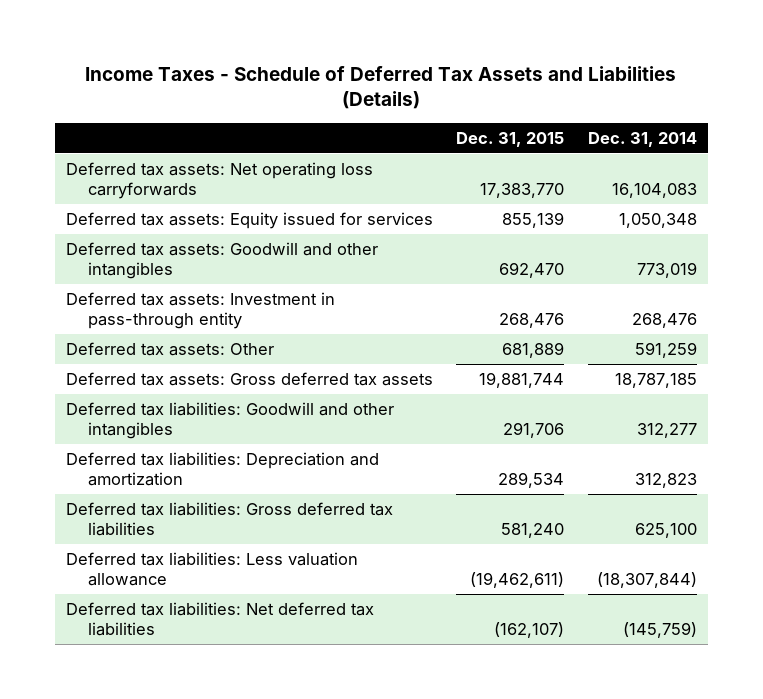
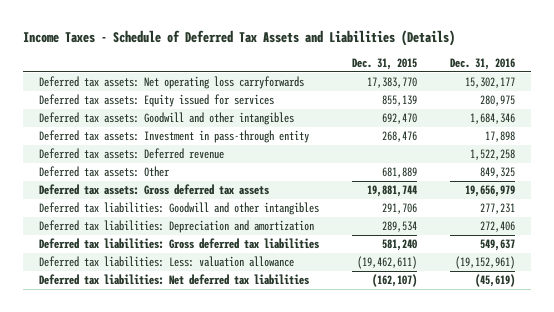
- | Dec. 31, 2015 | Dec. 31, 2014
+ | Dec. 31, 2015 | Dec. 31, 2016
+ Deferred tax assets: Deferred revenue | | 1,522,258
- Deferred tax liabilities: Less valuation allowance | (19,462,611) | (18,307,844)
+ Deferred tax liabilities: Less: valuation allowance | (19,462,611) | (19,152,961)

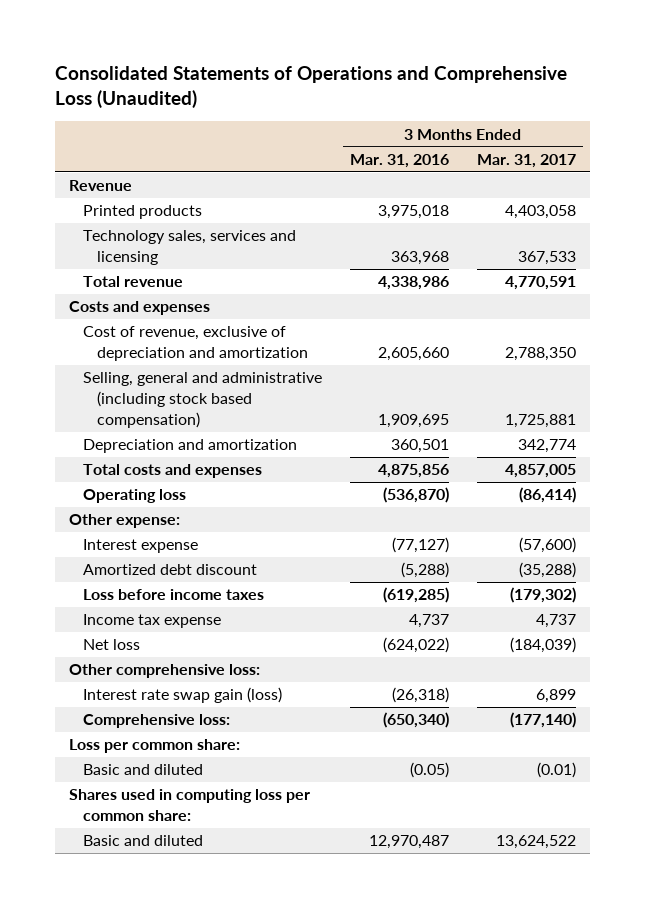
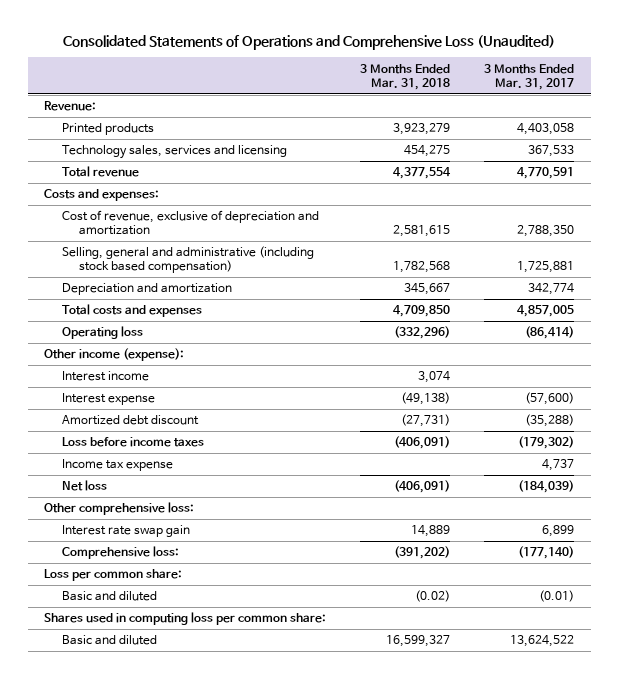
- | 3 Months Ended Mar. 31, 2016 | 3 Months Ended Mar. 31, 2017
+ | 3 Months Ended Mar. 31, 2018 | 3 Months Ended Mar. 31, 2017
- Revenue
+ Revenue:
- Costs and expenses
+ Costs and expenses:
- Other expense:
+ Other income (expense):
+ Interest income | 3,074 |
- Interest rate swap gain (loss) | (26,318) | 6,899
+ Interest rate swap gain | 14,889 | 6,899

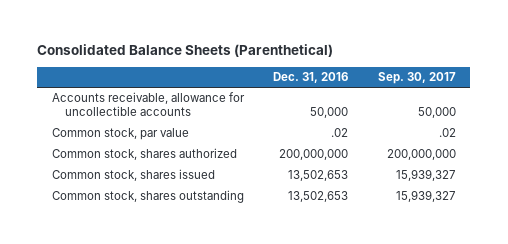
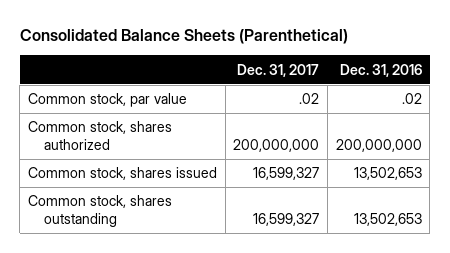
- | Dec. 31, 2016 | Sep. 30, 2017
+ | Dec. 31, 2017 | Dec. 31, 2016
- Accounts receivable, allowance for uncollectible accounts | 50,000 | 50,000

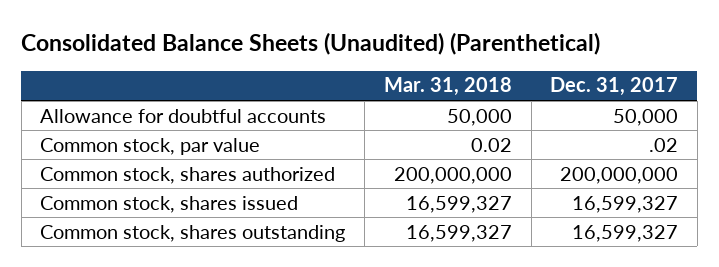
- Consolidated Balance Sheets (Parenthetical)
+ Consolidated Balance Sheets (Unaudited) (Parenthetical)
- | Dec. 31, 2017 | Dec. 31, 2016
+ | Mar. 31, 2018 | Dec. 31, 2017
+ Allowance for doubtful accounts | 50,000 | 50,000

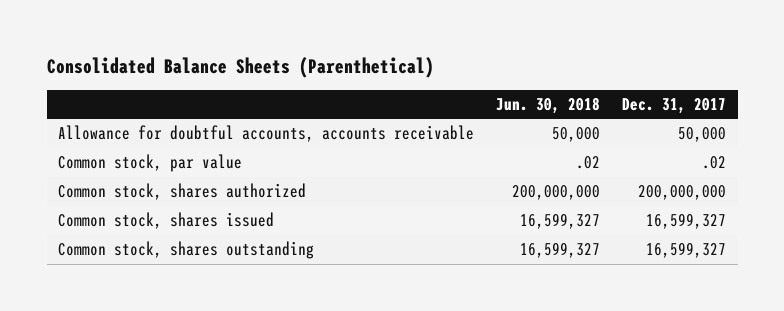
- Consolidated Balance Sheets (Unaudited) (Parenthetical)
+ Consolidated Balance Sheets (Parenthetical)
- | Mar. 31, 2018 | Dec. 31, 2017
+ | Jun. 30, 2018 | Dec. 31, 2017
- Allowance for doubtful accounts | 50,000 | 50,000
+ Allowance for doubtful accounts, accounts receivable | 50,000 | 50,000

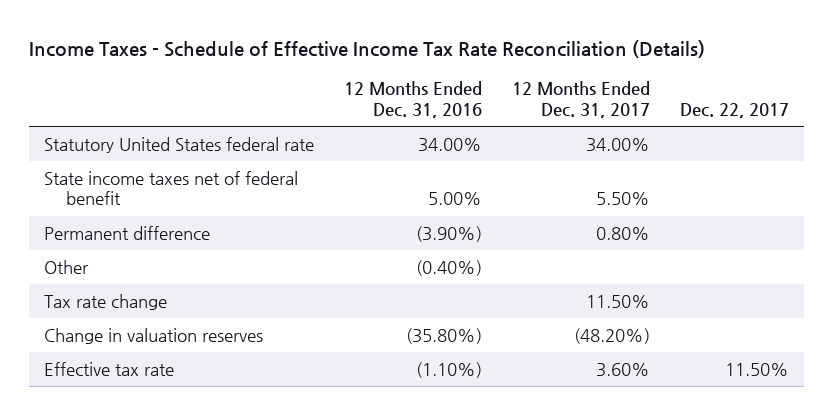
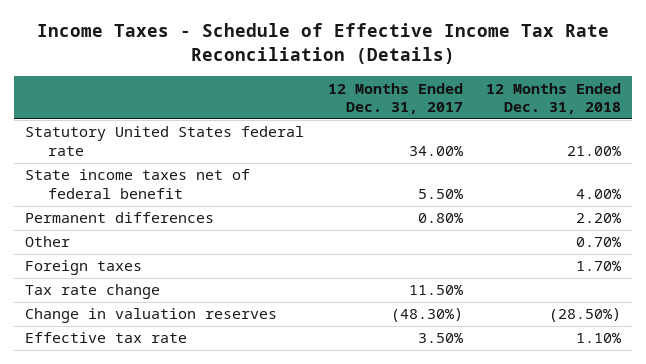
- | 12 Months Ended Dec. 31, 2016 | 12 Months Ended Dec. 31, 2017 | Dec. 22, 2017
+ | 12 Months Ended Dec. 31, 2017 | 12 Months Ended Dec. 31, 2018
- Permanent difference | (3.90%) | 0.80% |
+ Permanent differences | 0.80% | 2.20%
+ Foreign taxes | | 1.70%
- Change in valuation reserves | (35.80%) | (48.20%) |
- Effective tax rate | (1.10%) | 3.60% | 11.50%
+ Change in valuation reserves | (48.30%) | (28.50%)
+ Effective tax rate | 3.50% | 1.10%

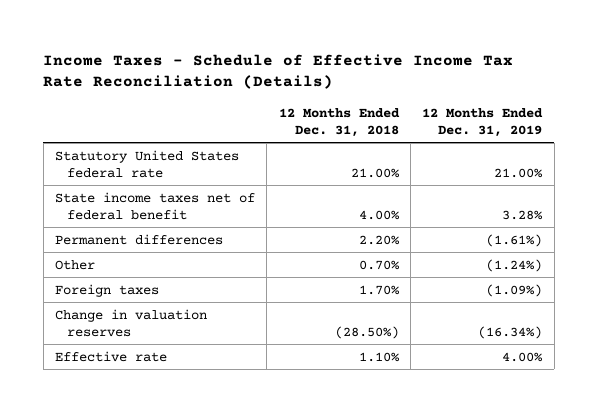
- | 12 Months Ended Dec. 31, 2017 | 12 Months Ended Dec. 31, 2018
+ | 12 Months Ended Dec. 31, 2018 | 12 Months Ended Dec. 31, 2019
- Tax rate change | 11.50% |
- Effective tax rate | 3.50% | 1.10%
+ Effective rate | 1.10% | 4.00%

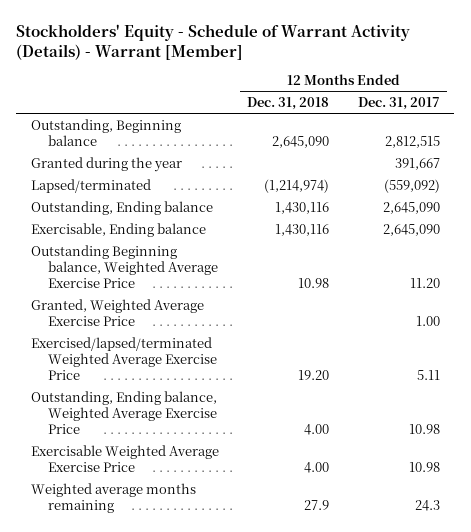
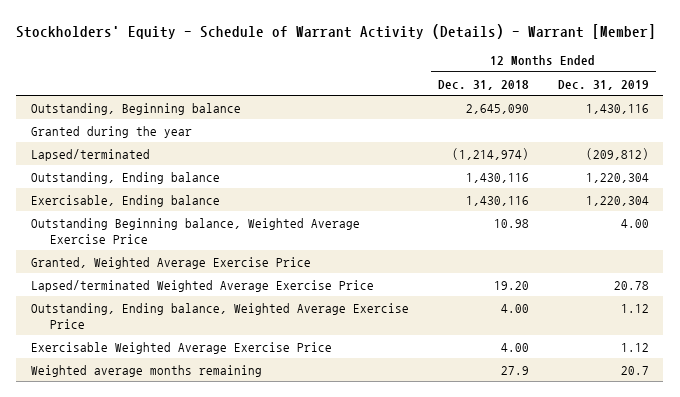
- | 12 Months Ended Dec. 31, 2018 | 12 Months Ended Dec. 31, 2017
+ | 12 Months Ended Dec. 31, 2018 | 12 Months Ended Dec. 31, 2019
- Exercised/lapsed/terminated Weighted Average Exercise Price | 19.20 | 5.11
+ Lapsed/terminated Weighted Average Exercise Price | 19.20 | 20.78

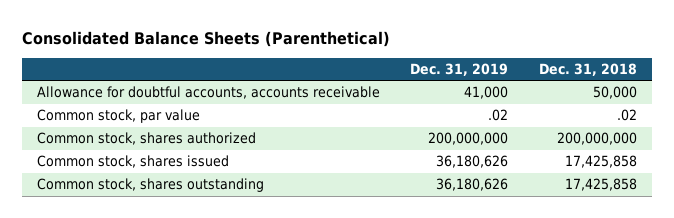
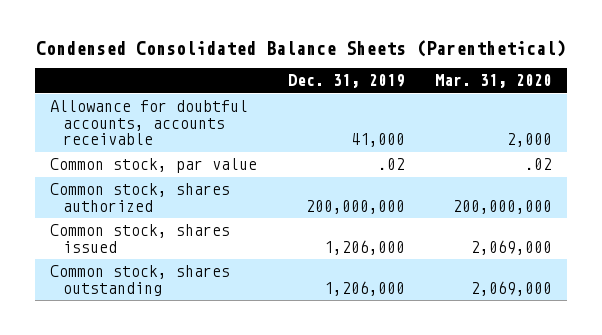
- Consolidated Balance Sheets (Parenthetical)
+ Condensed Consolidated Balance Sheets (Parenthetical)
- | Dec. 31, 2019 | Dec. 31, 2018
+ | Dec. 31, 2019 | Mar. 31, 2020
- Common stock, shares issued | 36,180,626 | 17,425,858
- Common stock, shares outstanding | 36,180,626 | 17,425,858
+ Common stock, shares issued | 1,206,000 | 2,069,000
+ Common stock, shares outstanding | 1,206,000 | 2,069,000

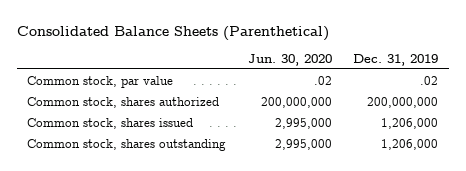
- Condensed Consolidated Balance Sheets (Parenthetical)
+ Consolidated Balance Sheets (Parenthetical)
- | Dec. 31, 2019 | Mar. 31, 2020
+ | Jun. 30, 2020 | Dec. 31, 2019
- Allowance for doubtful accounts, accounts receivable | 41,000 | 2,000

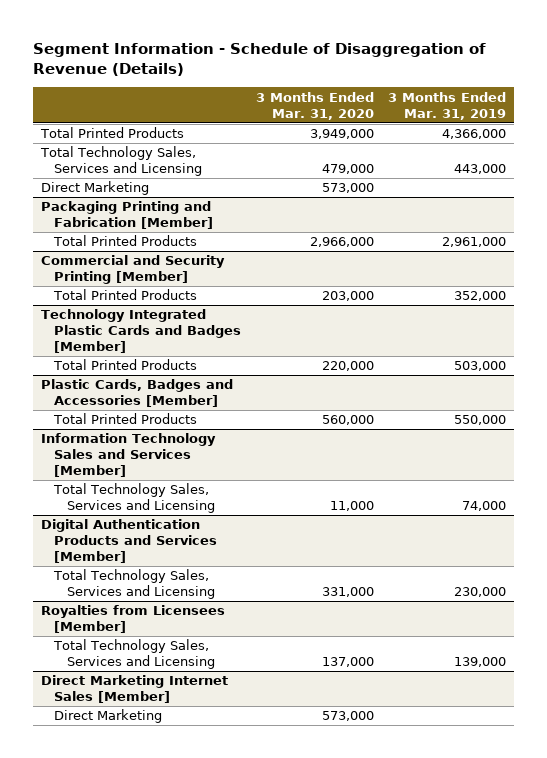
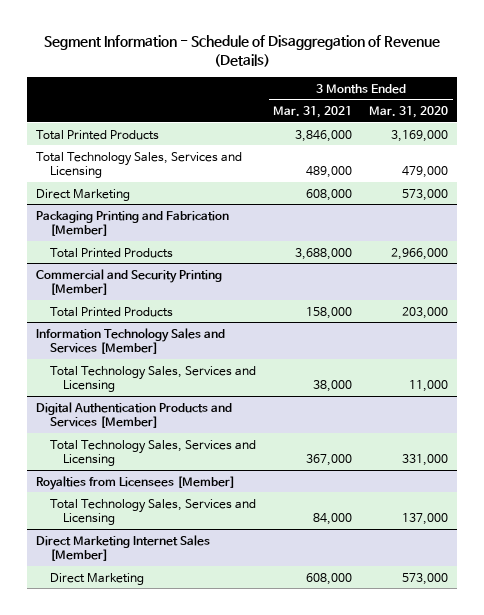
- | 3 Months Ended Mar. 31, 2020 | 3 Months Ended Mar. 31, 2019
+ | 3 Months Ended Mar. 31, 2021 | 3 Months Ended Mar. 31, 2020
- Total Printed Products | 3,949,000 | 4,366,000
+ Total Printed Products | 3,846,000 | 3,169,000
- Technology Integrated Plastic Cards and Badges [Member]
- Total Printed Products | 220,000 | 503,000
- Plastic Cards, Badges and Accessories [Member]
- Total Printed Products | 560,000 | 550,000

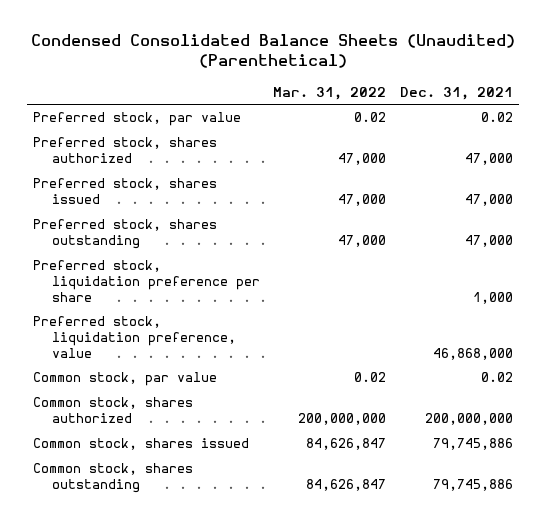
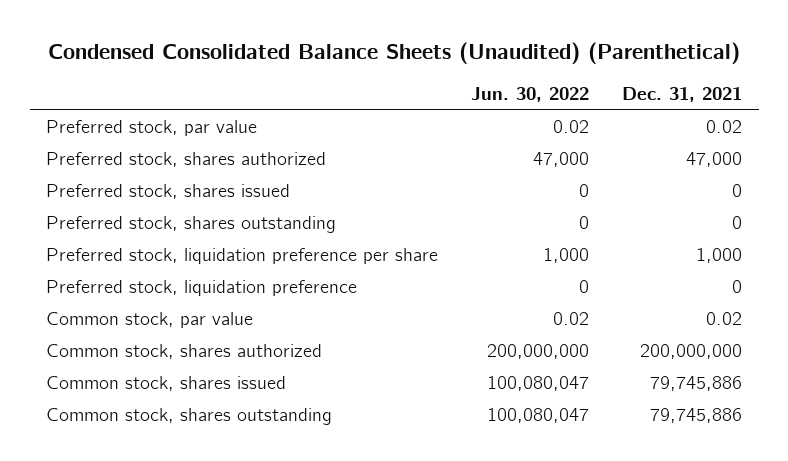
- | Mar. 31, 2022 | Dec. 31, 2021
+ | Jun. 30, 2022 | Dec. 31, 2021
- Preferred stock, shares issued | 47,000 | 47,000
- Preferred stock, shares outstanding | 47,000 | 47,000
+ Preferred stock, shares issued | 0 | 0
+ Preferred stock, shares outstanding | 0 | 0
- Preferred stock, liquidation preference, value | | 46,868,000
+ Preferred stock, liquidation preference | 0 | 0

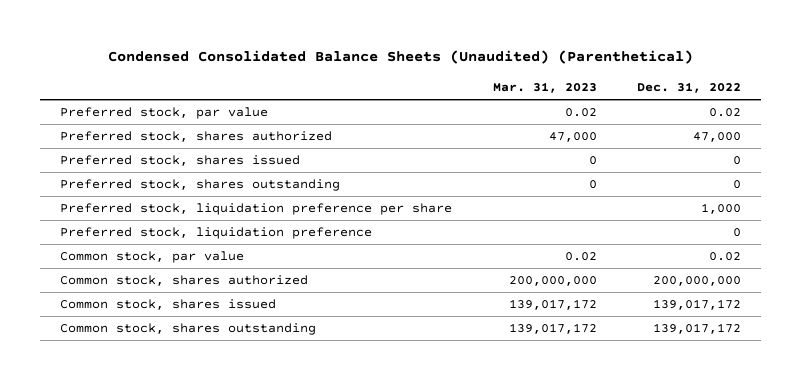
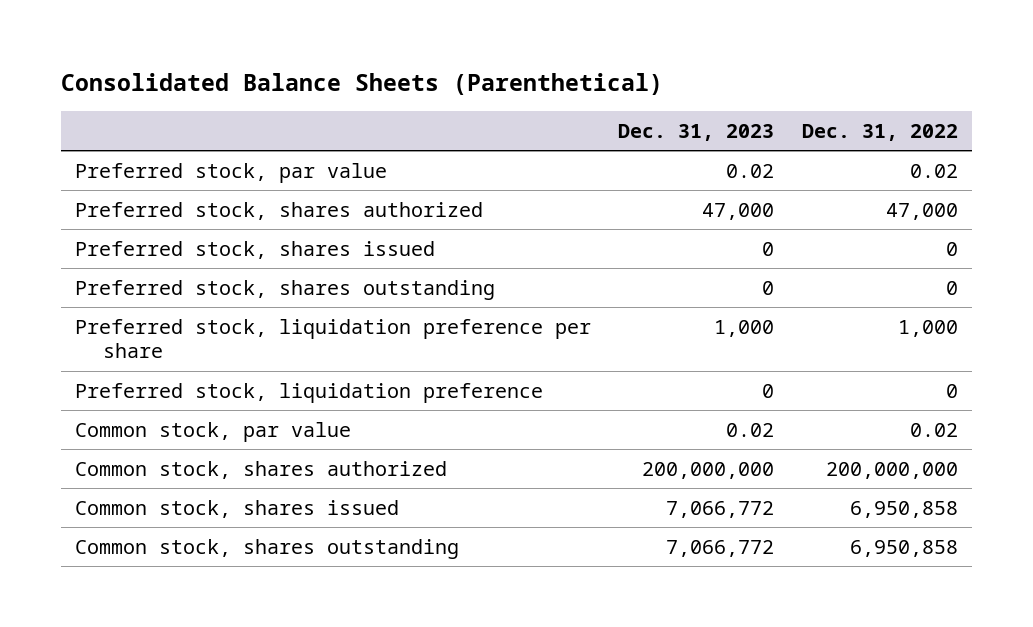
- Condensed Consolidated Balance Sheets (Unaudited) (Parenthetical)
+ Consolidated Balance Sheets (Parenthetical)
- | Mar. 31, 2023 | Dec. 31, 2022
+ | Dec. 31, 2023 | Dec. 31, 2022
- Common stock, shares issued | 139,017,172 | 139,017,172
- Common stock, shares outstanding | 139,017,172 | 139,017,172
+ Common stock, shares issued | 7,066,772 | 6,950,858
+ Common stock, shares outstanding | 7,066,772 | 6,950,858

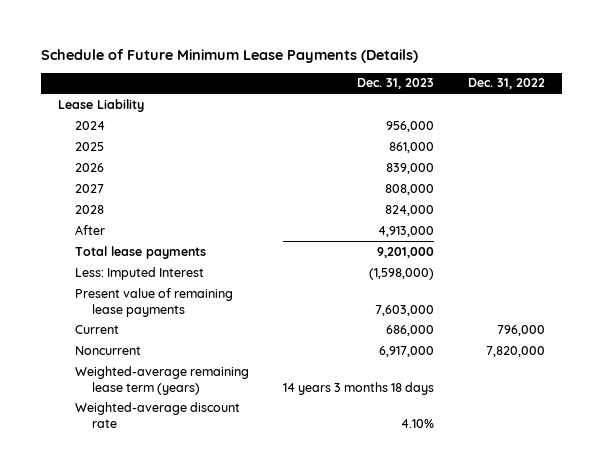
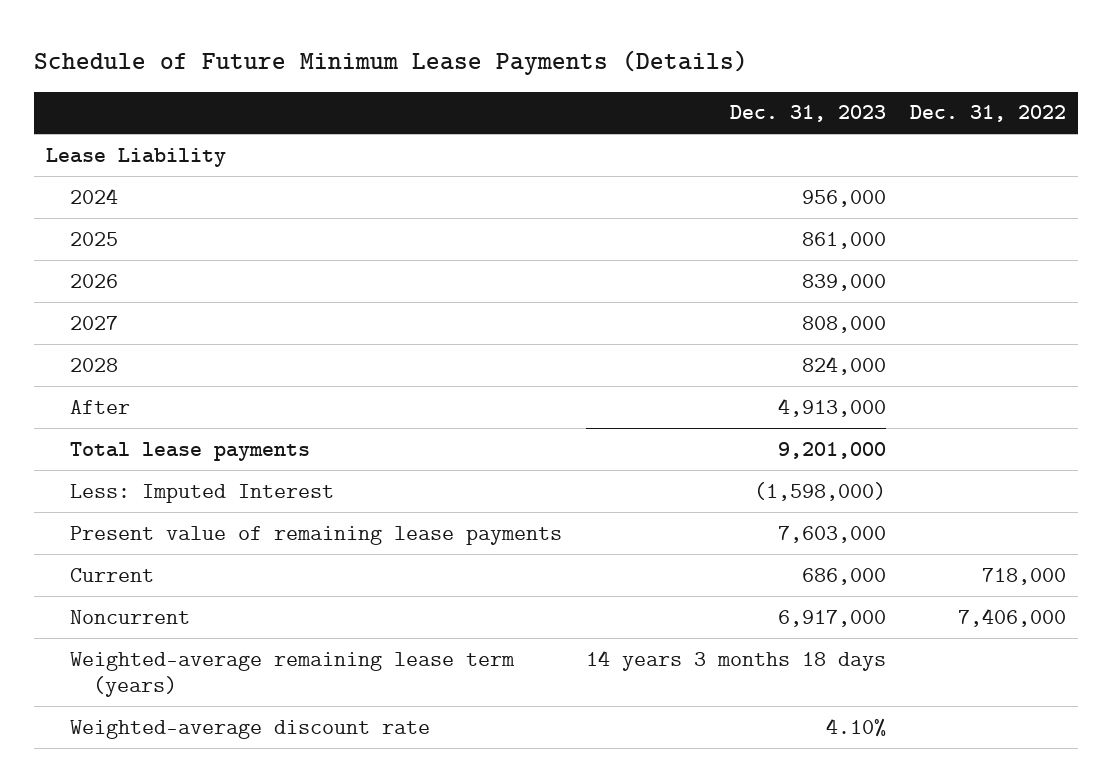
- Current | 686,000 | 796,000
- Noncurrent | 6,917,000 | 7,820,000
+ Current | 686,000 | 718,000
+ Noncurrent | 6,917,000 | 7,406,000

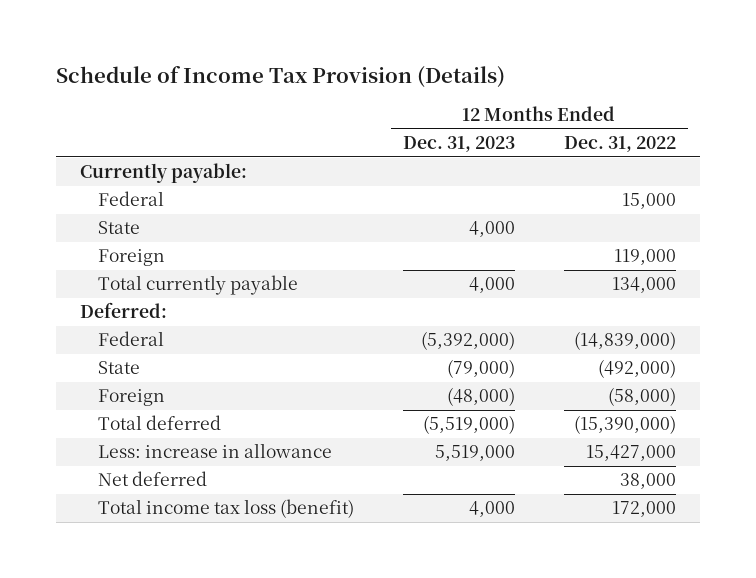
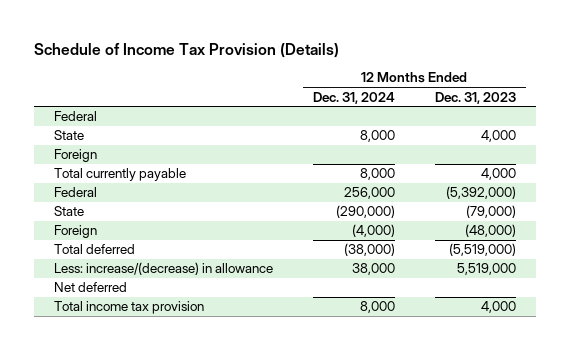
- | 12 Months Ended Dec. 31, 2023 | 12 Months Ended Dec. 31, 2022
+ | 12 Months Ended Dec. 31, 2024 | 12 Months Ended Dec. 31, 2023
- Currently payable:
- Deferred:
- Less: increase in allowance | 5,519,000 | 15,427,000
+ Less: increase/(decrease) in allowance | 38,000 | 5,519,000
- Total income tax loss (benefit) | 4,000 | 172,000
+ Total income tax provision | 8,000 | 4,000

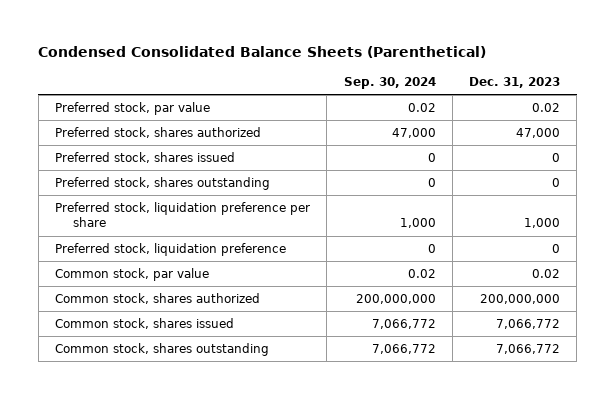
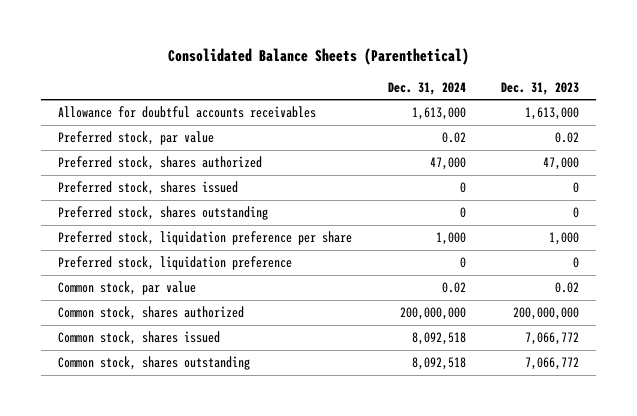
- Condensed Consolidated Balance Sheets (Parenthetical)
+ Consolidated Balance Sheets (Parenthetical)
- | Sep. 30, 2024 | Dec. 31, 2023
+ | Dec. 31, 2024 | Dec. 31, 2023
+ Allowance for doubtful accounts receivables | 1,613,000 | 1,613,000

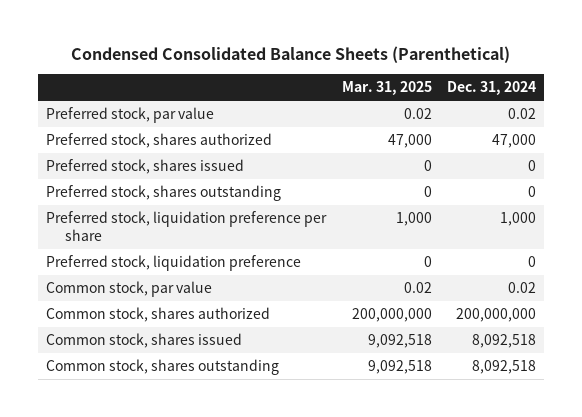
- Consolidated Balance Sheets (Parenthetical)
+ Condensed Consolidated Balance Sheets (Parenthetical)
- | Dec. 31, 2024 | Dec. 31, 2023
+ | Mar. 31, 2025 | Dec. 31, 2024
- Allowance for doubtful accounts receivables | 1,613,000 | 1,613,000

